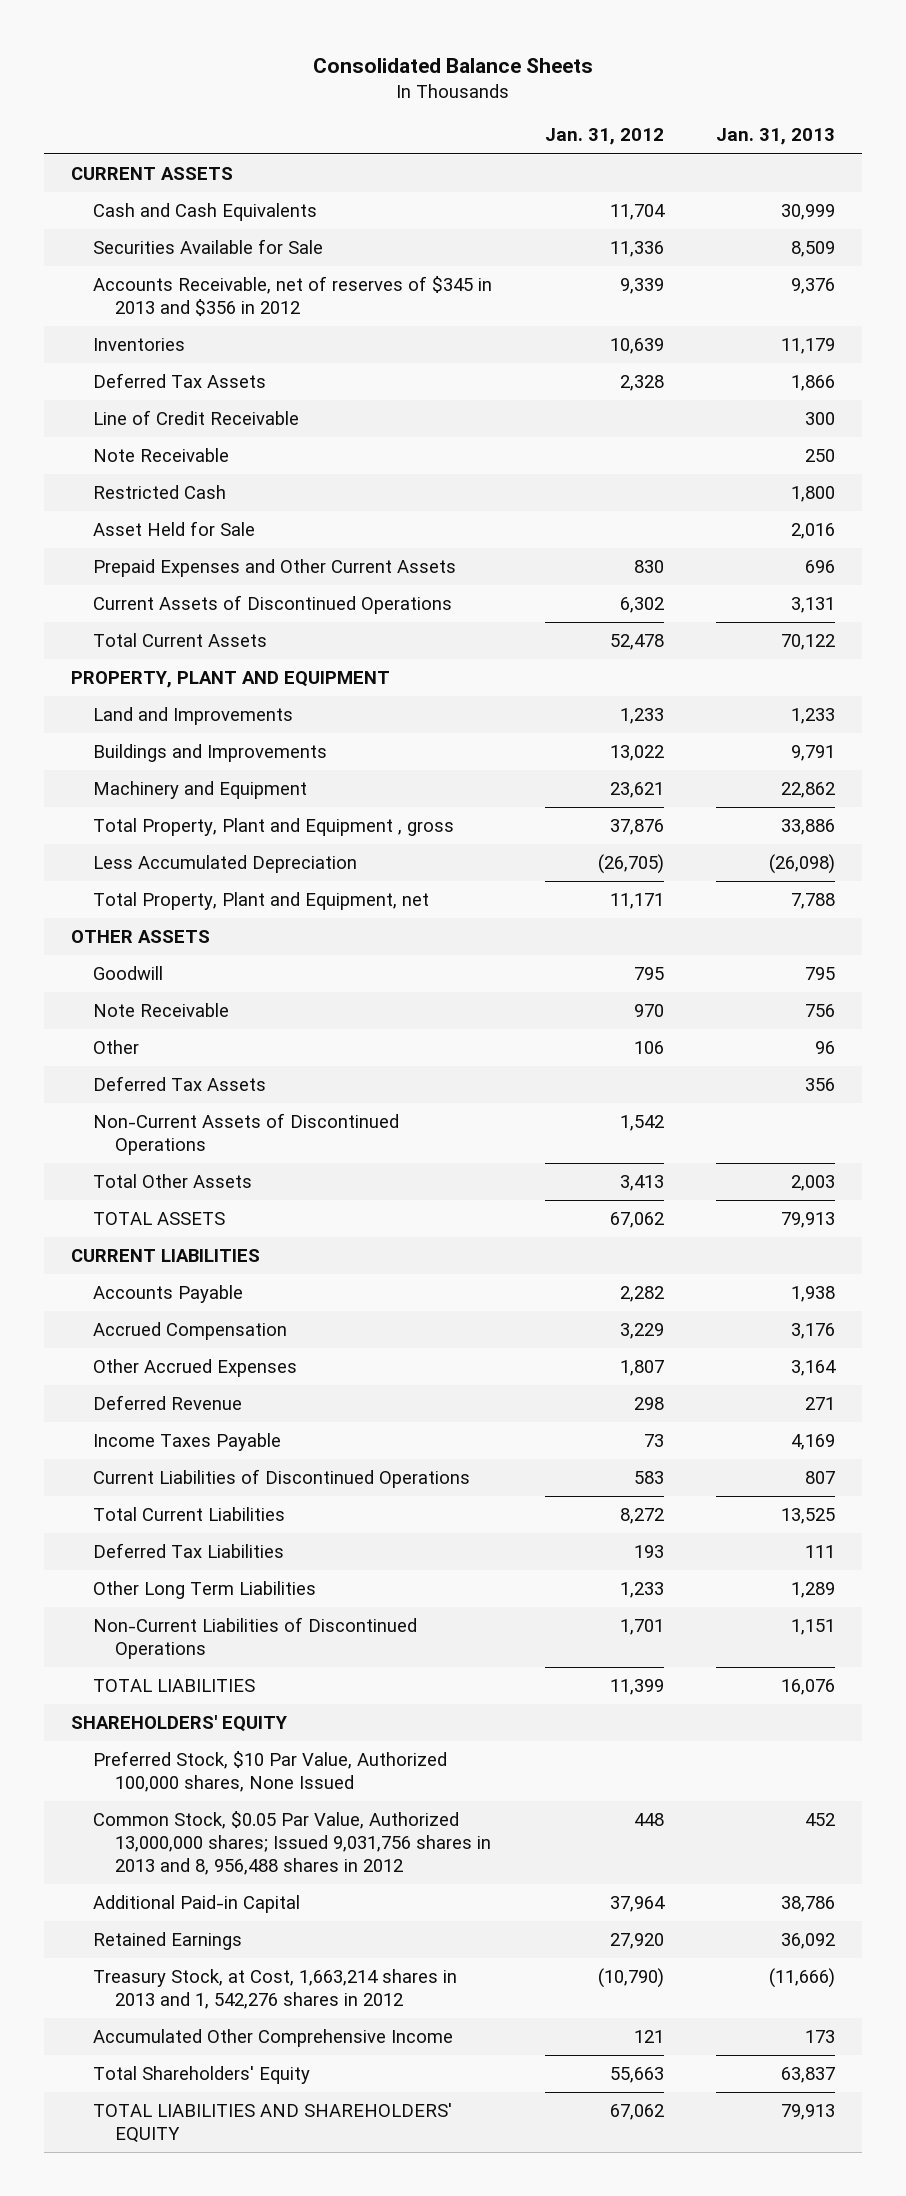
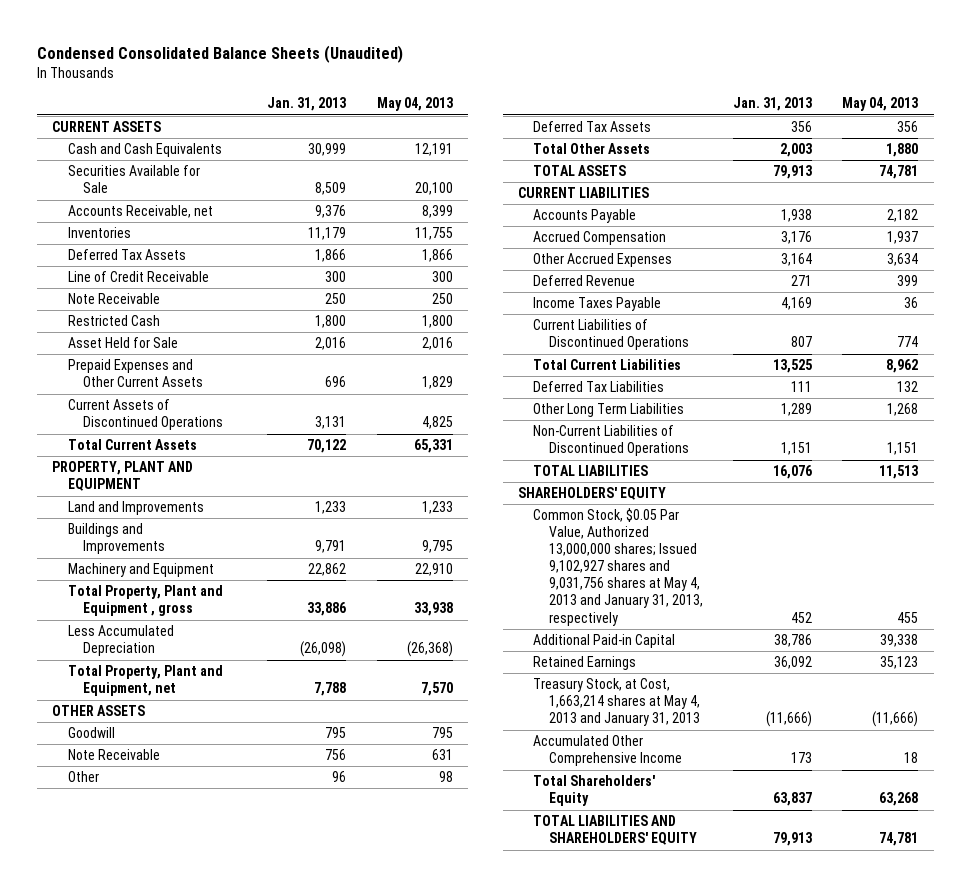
- Consolidated Balance Sheets
+ Condensed Consolidated Balance Sheets (Unaudited)
- | Jan. 31, 2012 | Jan. 31, 2013
+ | Jan. 31, 2013 | May 04, 2013
- Accounts Receivable, net of reserves of $345 in 2013 and $356 in 2012 | 9,339 | 9,376
+ Accounts Receivable, net | 9,376 | 8,399
- Non-Current Assets of Discontinued Operations | 1,542 |
- Preferred Stock, $10 Par Value, Authorized 100,000 shares, None Issued
- Common Stock, $0.05 Par Value, Authorized 13,000,000 shares; Issued 9,031,756 shares in 2013 and 8, 956,488 shares in 2012 | 448 | 452
+ Common Stock, $0.05 Par Value, Authorized 13,000,000 shares; Issued 9,102,927 shares and 9,031,756 shares at May 4, 2013 and January 31, 2013, respectively | 452 | 455
- Treasury Stock, at Cost, 1,663,214 shares in 2013 and 1, 542,276 shares in 2012 | (10,790) | (11,666)
+ Treasury Stock, at Cost, 1,663,214 shares at May 4, 2013 and January 31, 2013 | (11,666) | (11,666)

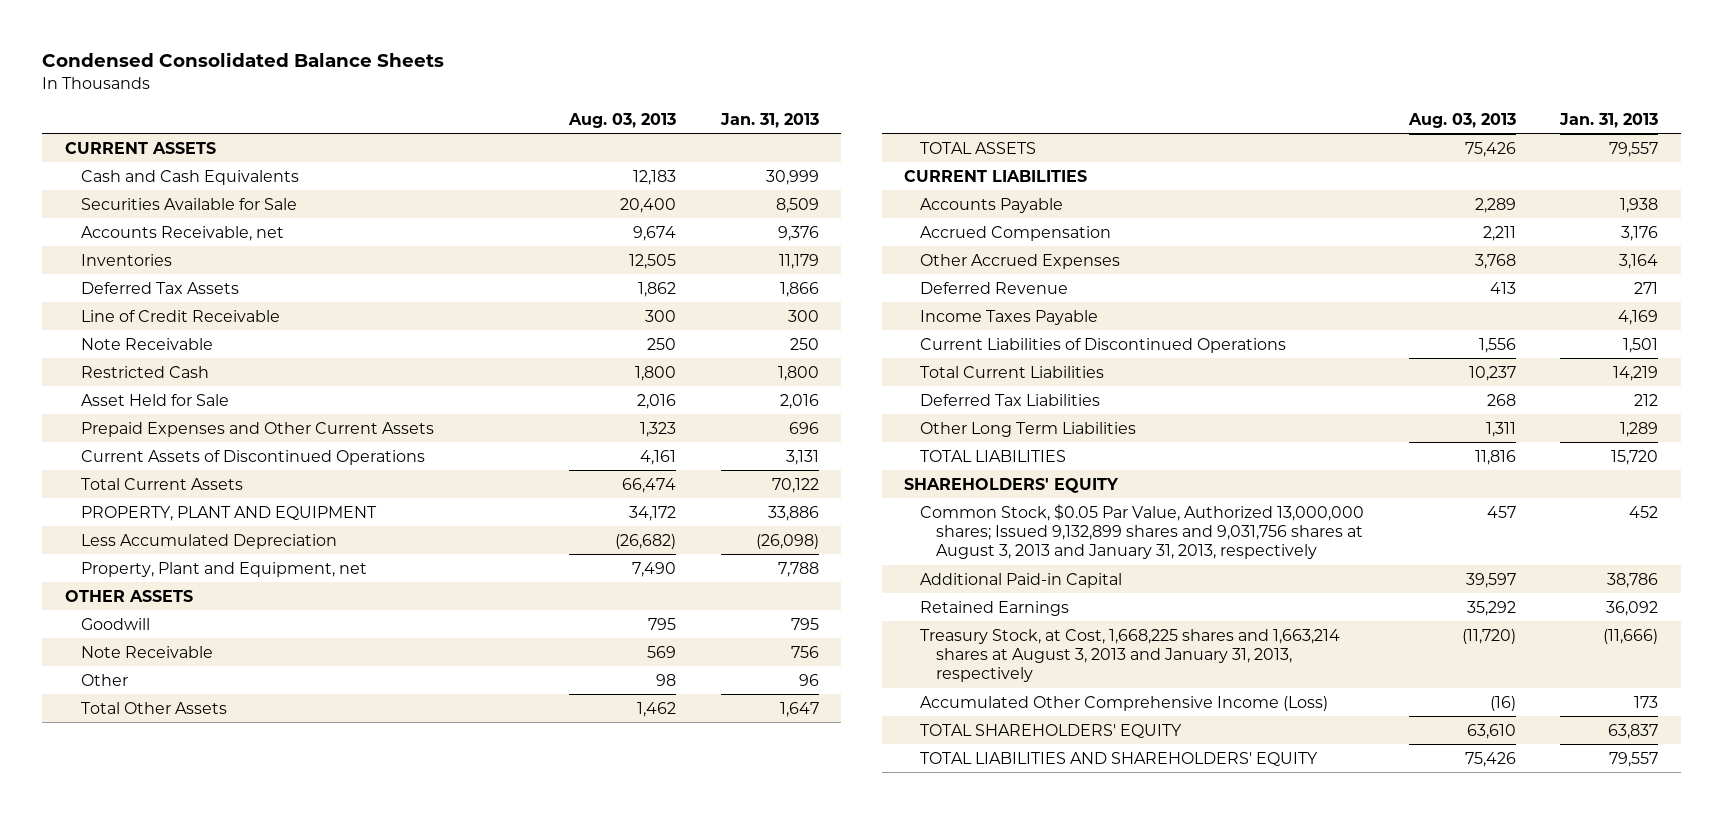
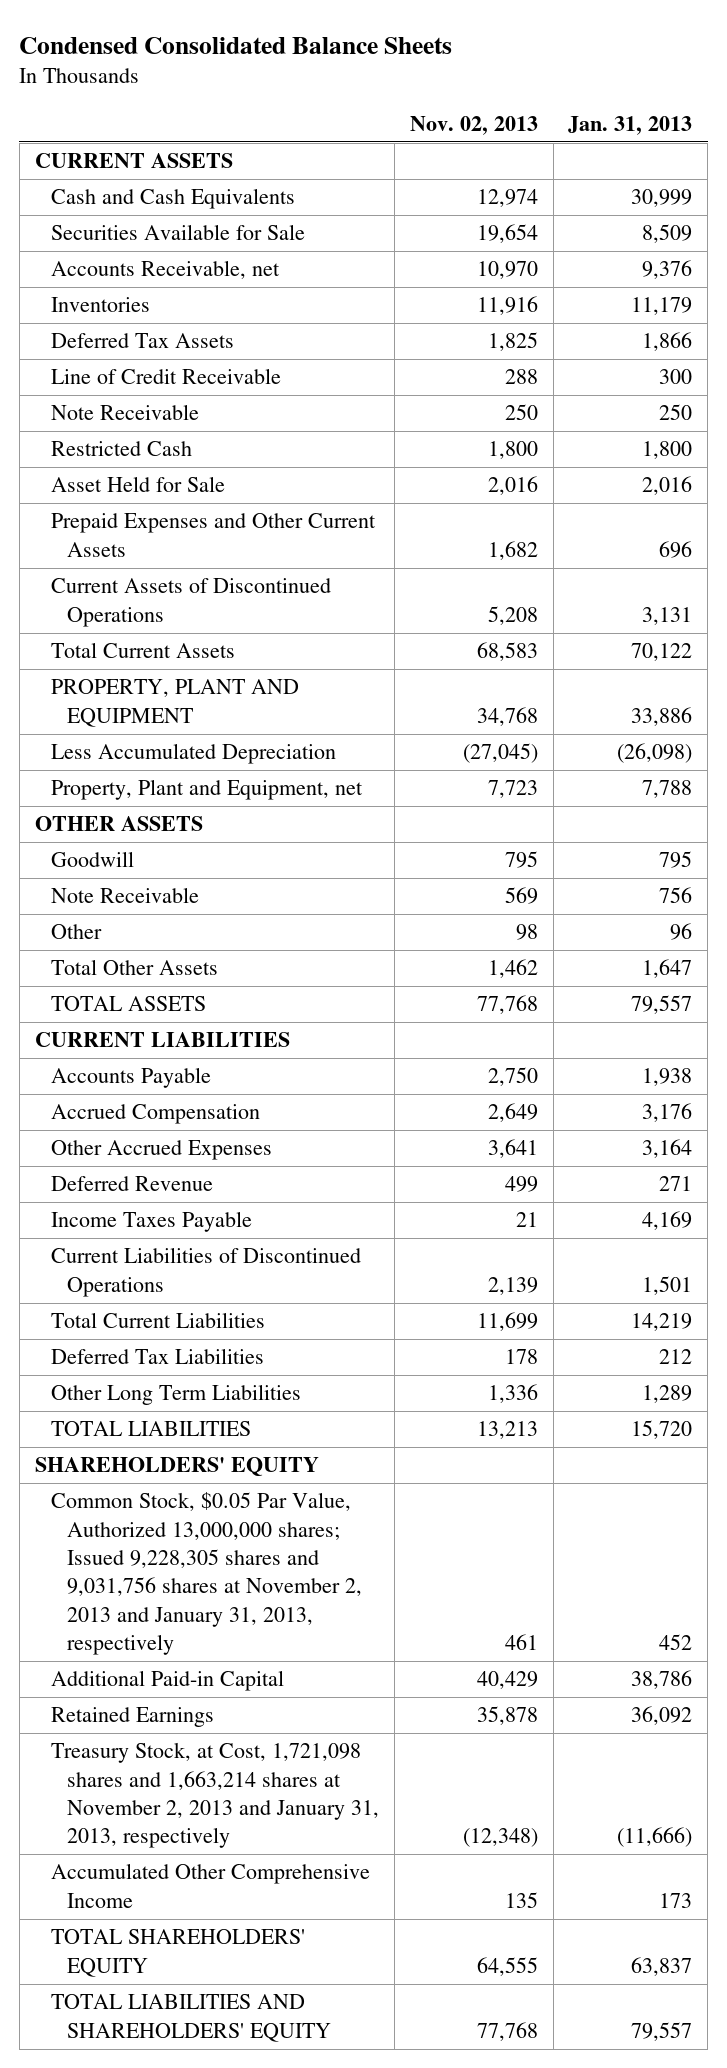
- | Aug. 03, 2013 | Jan. 31, 2013
+ | Nov. 02, 2013 | Jan. 31, 2013
- Common Stock, $0.05 Par Value, Authorized 13,000,000 shares; Issued 9,132,899 shares and 9,031,756 shares at August 3, 2013 and January 31, 2013, respectively | 457 | 452
+ Common Stock, $0.05 Par Value, Authorized 13,000,000 shares; Issued 9,228,305 shares and 9,031,756 shares at November 2, 2013 and January 31, 2013, respectively | 461 | 452
- Treasury Stock, at Cost, 1,668,225 shares and 1,663,214 shares at August 3, 2013 and January 31, 2013, respectively | (11,720) | (11,666)
- Accumulated Other Comprehensive Income (Loss) | (16) | 173
+ Treasury Stock, at Cost, 1,721,098 shares and 1,663,214 shares at November 2, 2013 and January 31, 2013, respectively | (12,348) | (11,666)
+ Accumulated Other Comprehensive Income | 135 | 173

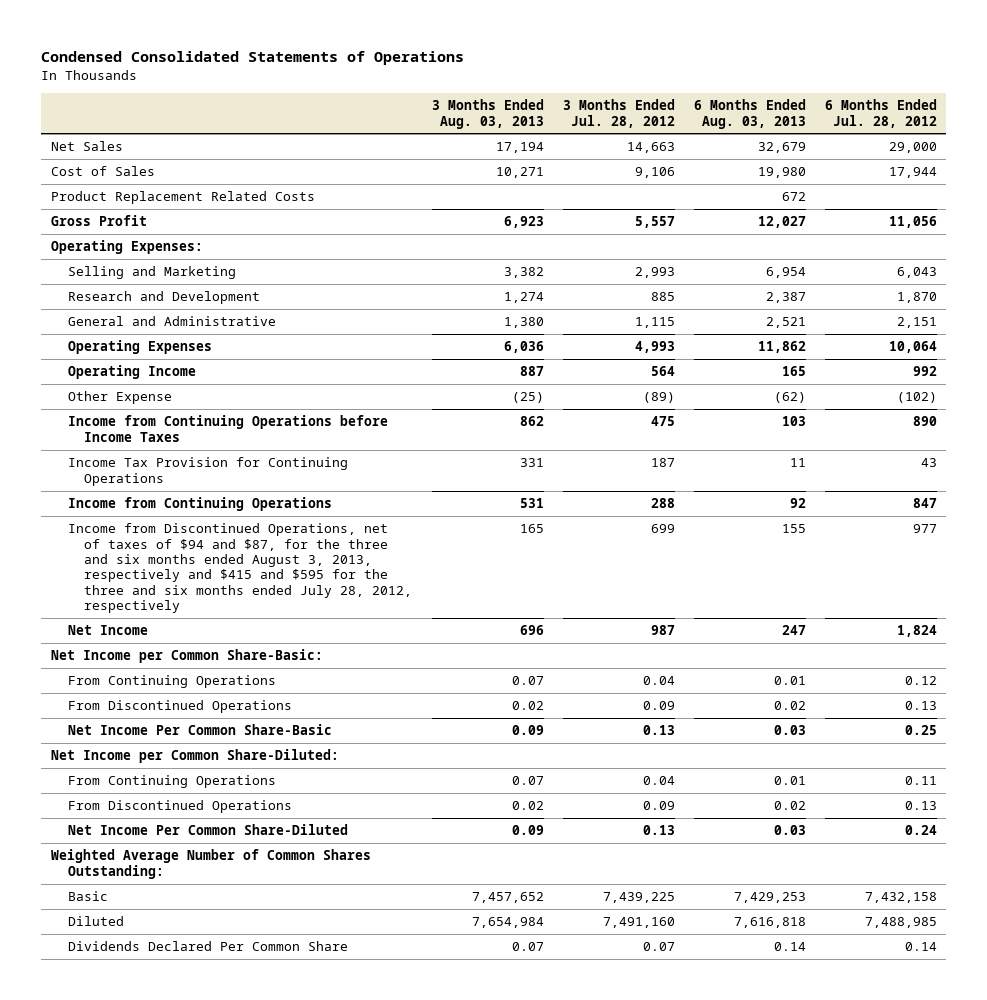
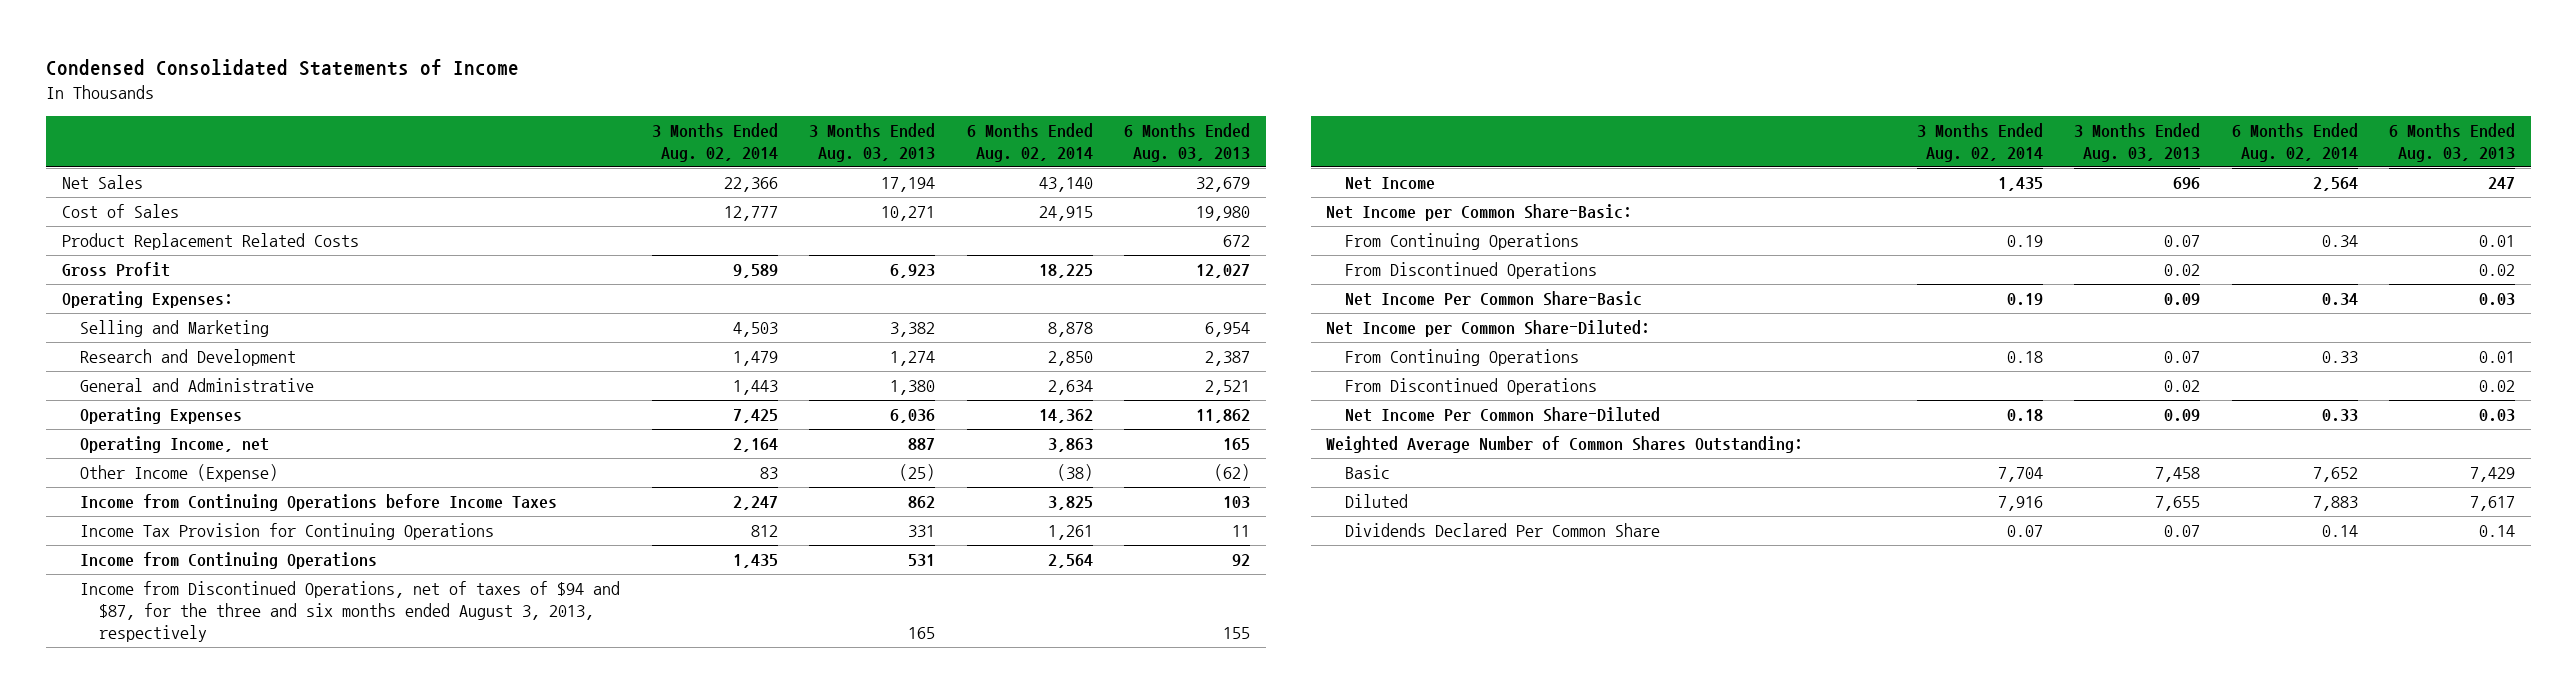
- Condensed Consolidated Statements of Operations
+ Condensed Consolidated Statements of Income
- | 3 Months Ended Aug. 03, 2013 | 3 Months Ended Jul. 28, 2012 | 6 Months Ended Aug. 03, 2013 | 6 Months Ended Jul. 28, 2012
+ | 3 Months Ended Aug. 02, 2014 | 3 Months Ended Aug. 03, 2013 | 6 Months Ended Aug. 02, 2014 | 6 Months Ended Aug. 03, 2013
- Operating Income | 887 | 564 | 165 | 992
- Other Expense | (25) | (89) | (62) | (102)
+ Operating Income, net | 2,164 | 887 | 3,863 | 165
+ Other Income (Expense) | 83 | (25) | (38) | (62)
- Income from Discontinued Operations, net of taxes of $94 and $87, for the three and six months ended August 3, 2013, respectively and $415 and $595 for the three and six months ended July 28, 2012, respectively | 165 | 699 | 155 | 977
+ Income from Discontinued Operations, net of taxes of $94 and $87, for the three and six months ended August 3, 2013, respectively | | 165 | | 155
- Basic | 7,457,652 | 7,439,225 | 7,429,253 | 7,432,158
- Diluted | 7,654,984 | 7,491,160 | 7,616,818 | 7,488,985
+ Basic | 7,704 | 7,458 | 7,652 | 7,429
+ Diluted | 7,916 | 7,655 | 7,883 | 7,617

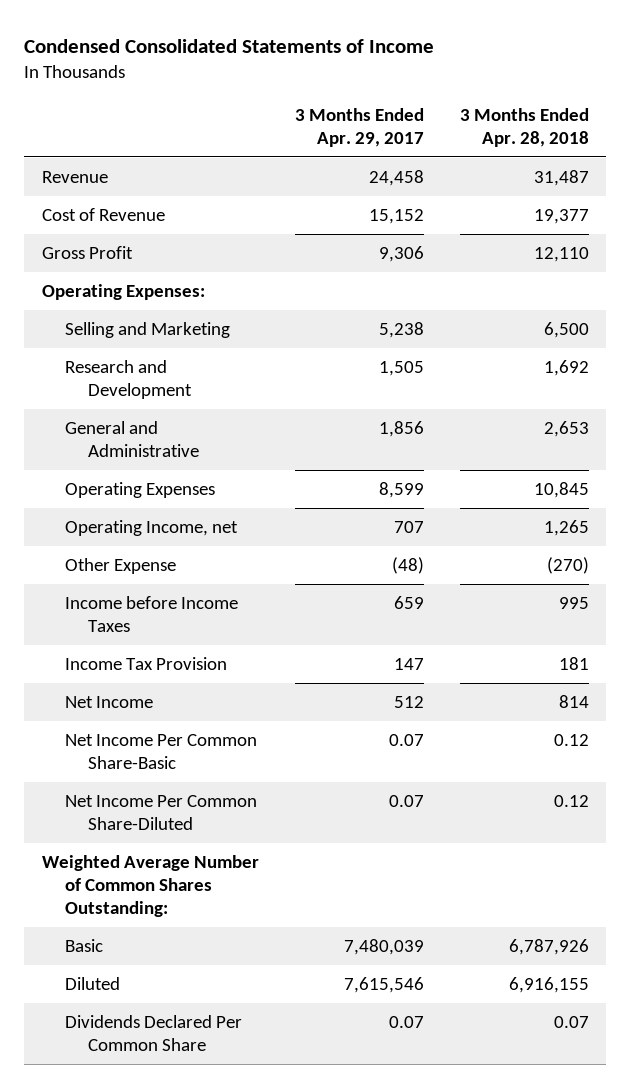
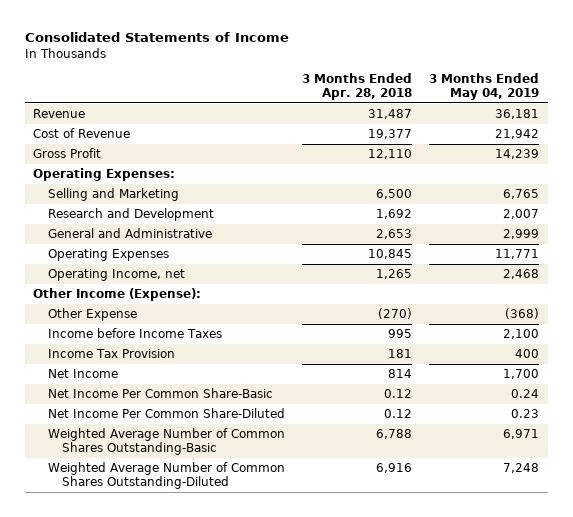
- Condensed Consolidated Statements of Income
+ Consolidated Statements of Income
- | 3 Months Ended Apr. 29, 2017 | 3 Months Ended Apr. 28, 2018
+ | 3 Months Ended Apr. 28, 2018 | 3 Months Ended May 04, 2019
+ Other Income (Expense):
- Weighted Average Number of Common Shares Outstanding:
- Basic | 7,480,039 | 6,787,926
- Diluted | 7,615,546 | 6,916,155
- Dividends Declared Per Common Share | 0.07 | 0.07
+ Weighted Average Number of Common Shares Outstanding-Basic | 6,788 | 6,971
+ Weighted Average Number of Common Shares Outstanding-Diluted | 6,916 | 7,248

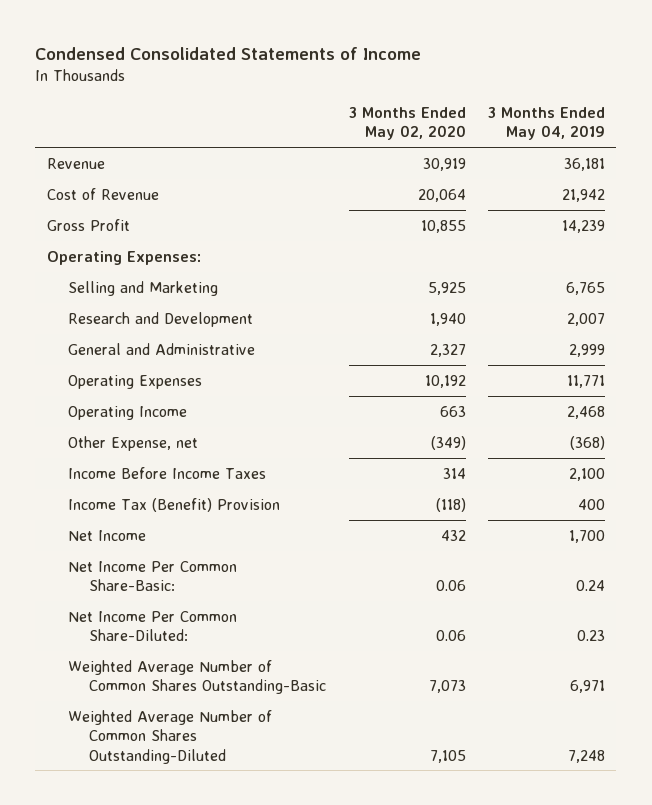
- Consolidated Statements of Income
+ Condensed Consolidated Statements of Income
- | 3 Months Ended Apr. 28, 2018 | 3 Months Ended May 04, 2019
+ | 3 Months Ended May 02, 2020 | 3 Months Ended May 04, 2019
- Operating Income, net | 1,265 | 2,468
- Other Income (Expense):
- Other Expense | (270) | (368)
- Income before Income Taxes | 995 | 2,100
- Income Tax Provision | 181 | 400
+ Operating Income | 663 | 2,468
+ Other Expense, net | (349) | (368)
+ Income Before Income Taxes | 314 | 2,100
+ Income Tax (Benefit) Provision | (118) | 400
- Net Income Per Common Share-Basic | 0.12 | 0.24
- Net Income Per Common Share-Diluted | 0.12 | 0.23
+ Net Income Per Common Share-Basic: | 0.06 | 0.24
+ Net Income Per Common Share-Diluted: | 0.06 | 0.23

